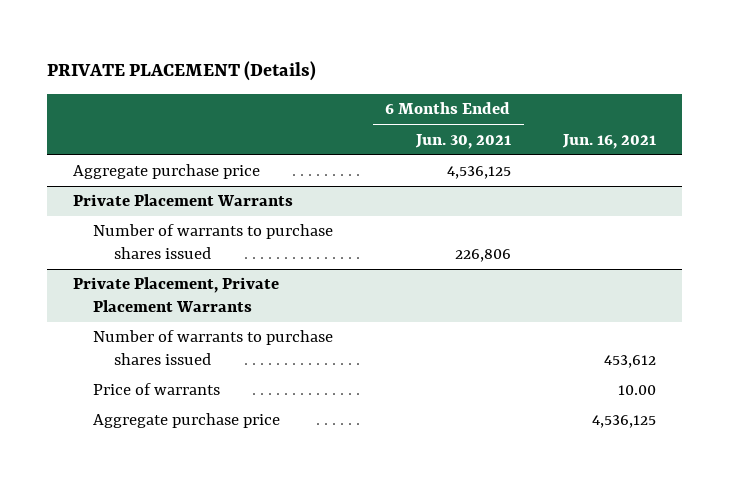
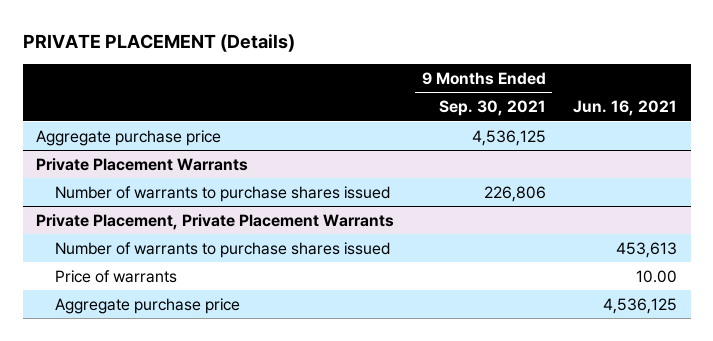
- | 6 Months Ended Jun. 30, 2021 | Jun. 16, 2021
+ | 9 Months Ended Sep. 30, 2021 | Jun. 16, 2021
@ Private Placement, Private Placement Warrants
- Number of warrants to purchase shares issued | | 453,612
+ Number of warrants to purchase shares issued | | 453,613

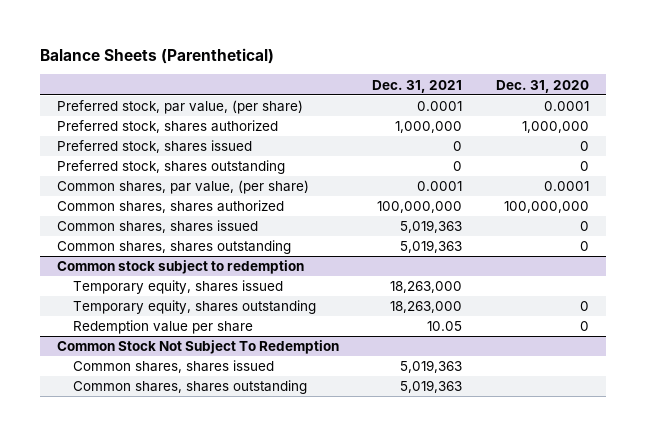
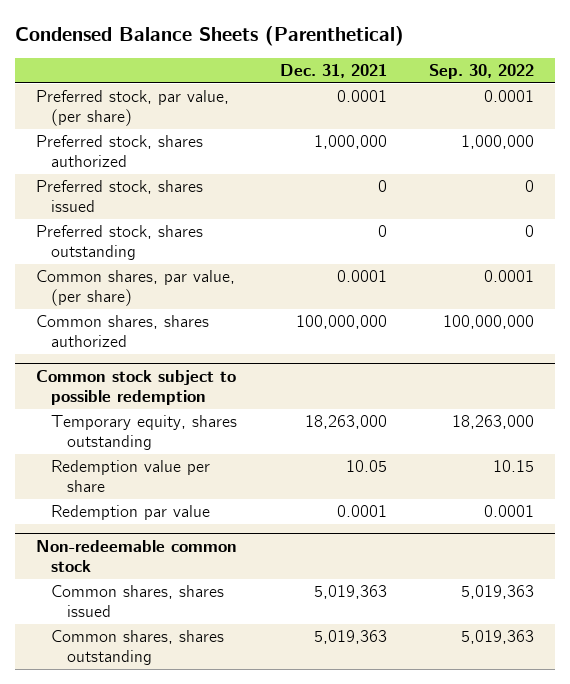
- Balance Sheets (Parenthetical)
+ Condensed Balance Sheets (Parenthetical)
- | Dec. 31, 2021 | Dec. 31, 2020
+ | Dec. 31, 2021 | Sep. 30, 2022
- Common shares, shares issued | 5,019,363 | 0
- Common shares, shares outstanding | 5,019,363 | 0
- Common stock subject to redemption
- Temporary equity, shares issued | 18,263,000 |
+ Common stock subject to possible redemption
- Common Stock Not Subject To Redemption
+ Redemption par value | 0.0001 | 0.0001
+ Non-redeemable common stock

